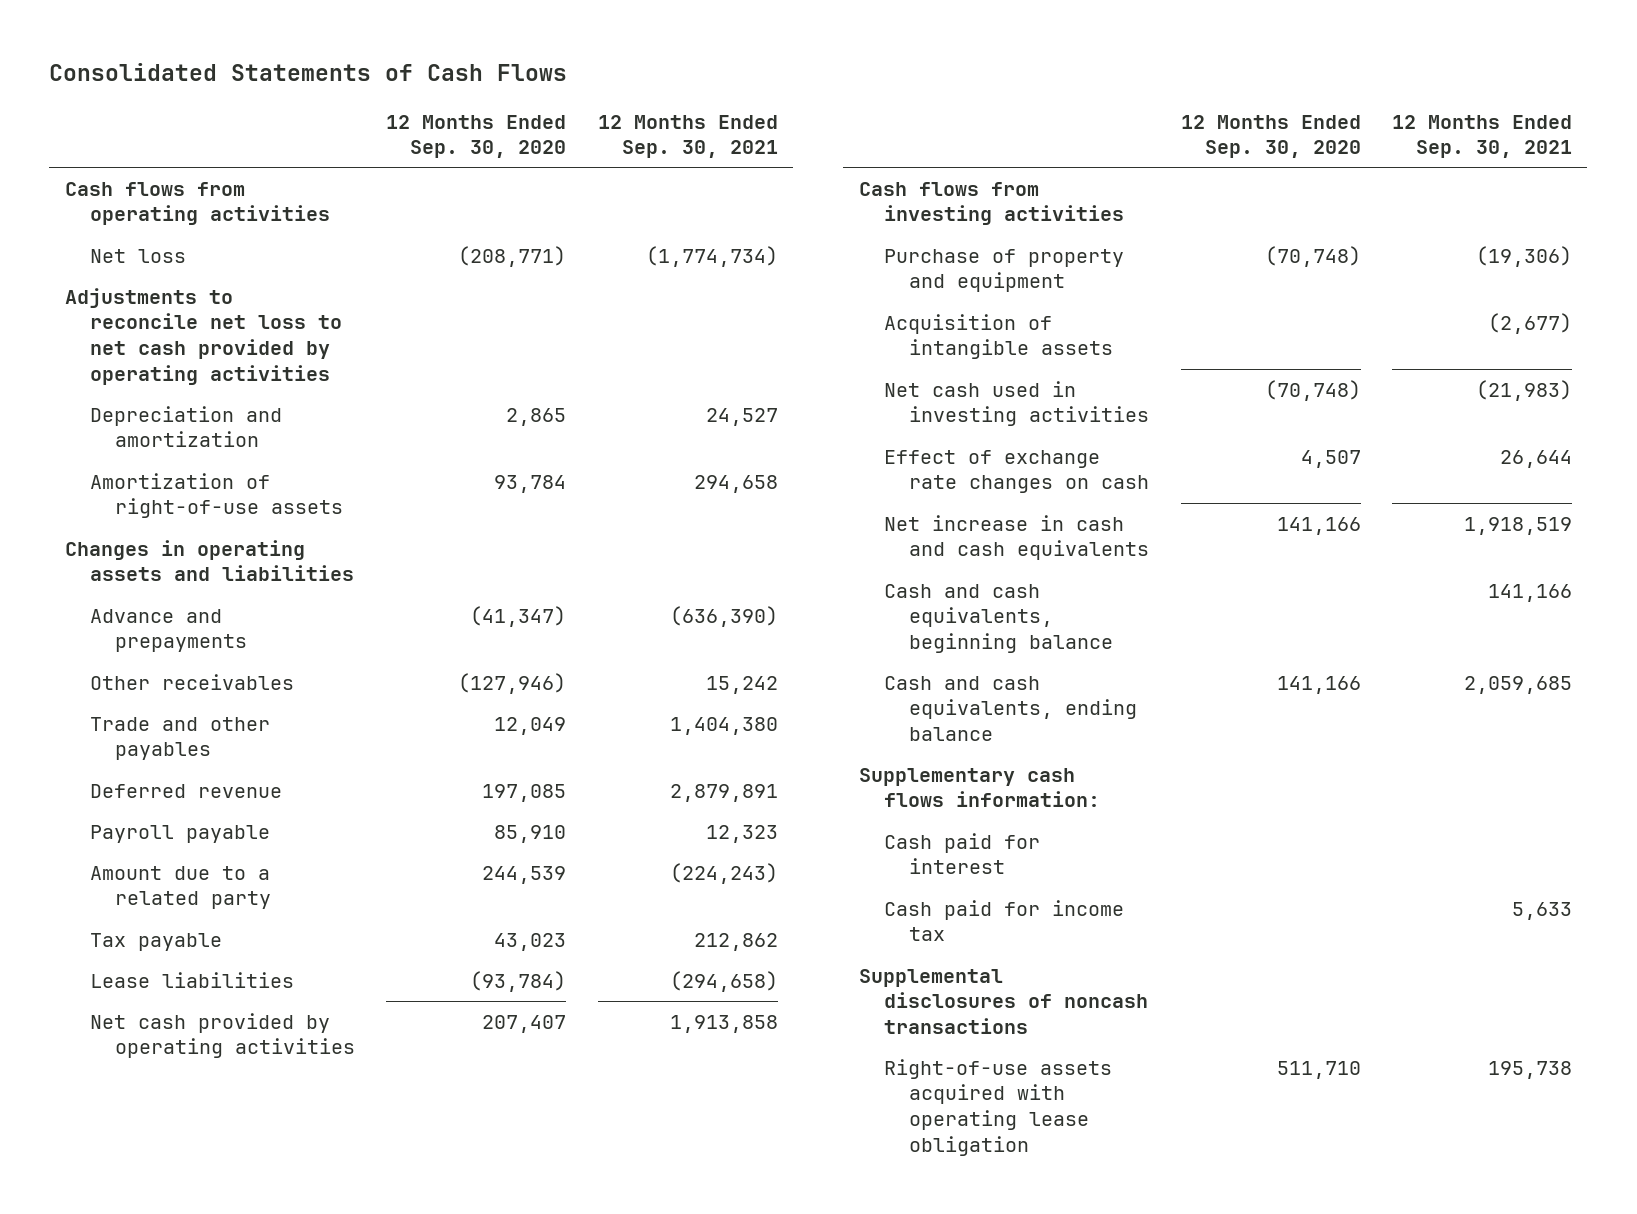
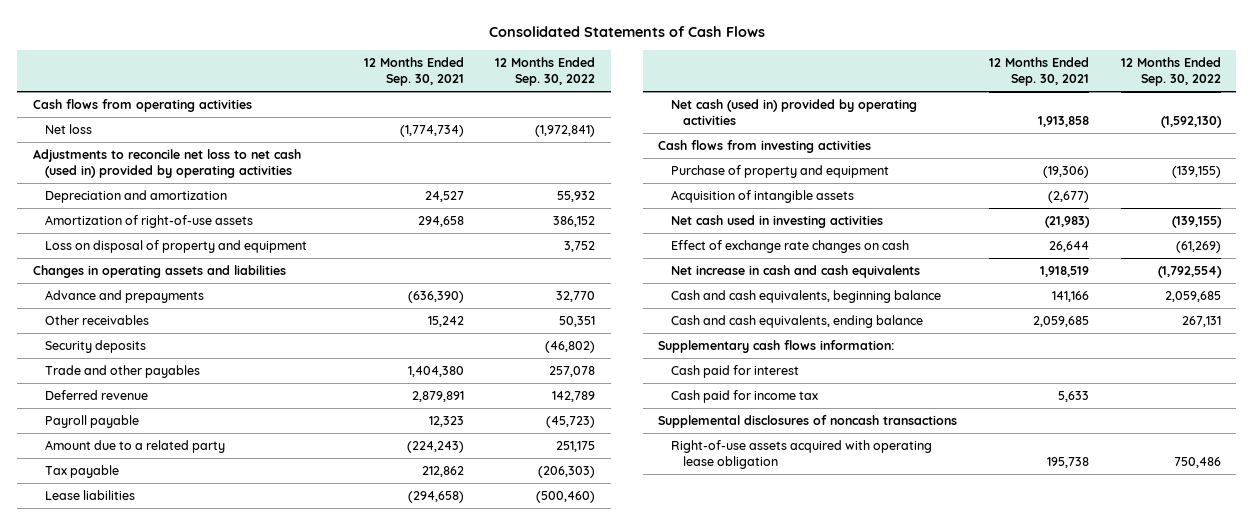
- | 12 Months Ended Sep. 30, 2020 | 12 Months Ended Sep. 30, 2021
+ | 12 Months Ended Sep. 30, 2021 | 12 Months Ended Sep. 30, 2022
- Adjustments to reconcile net loss to net cash provided by operating activities
+ Adjustments to reconcile net loss to net cash (used in) provided by operating activities
+ Loss on disposal of property and equipment | | 3,752
+ Security deposits | | (46,802)
- Net cash provided by operating activities | 207,407 | 1,913,858
+ Net cash (used in) provided by operating activities | 1,913,858 | (1,592,130)

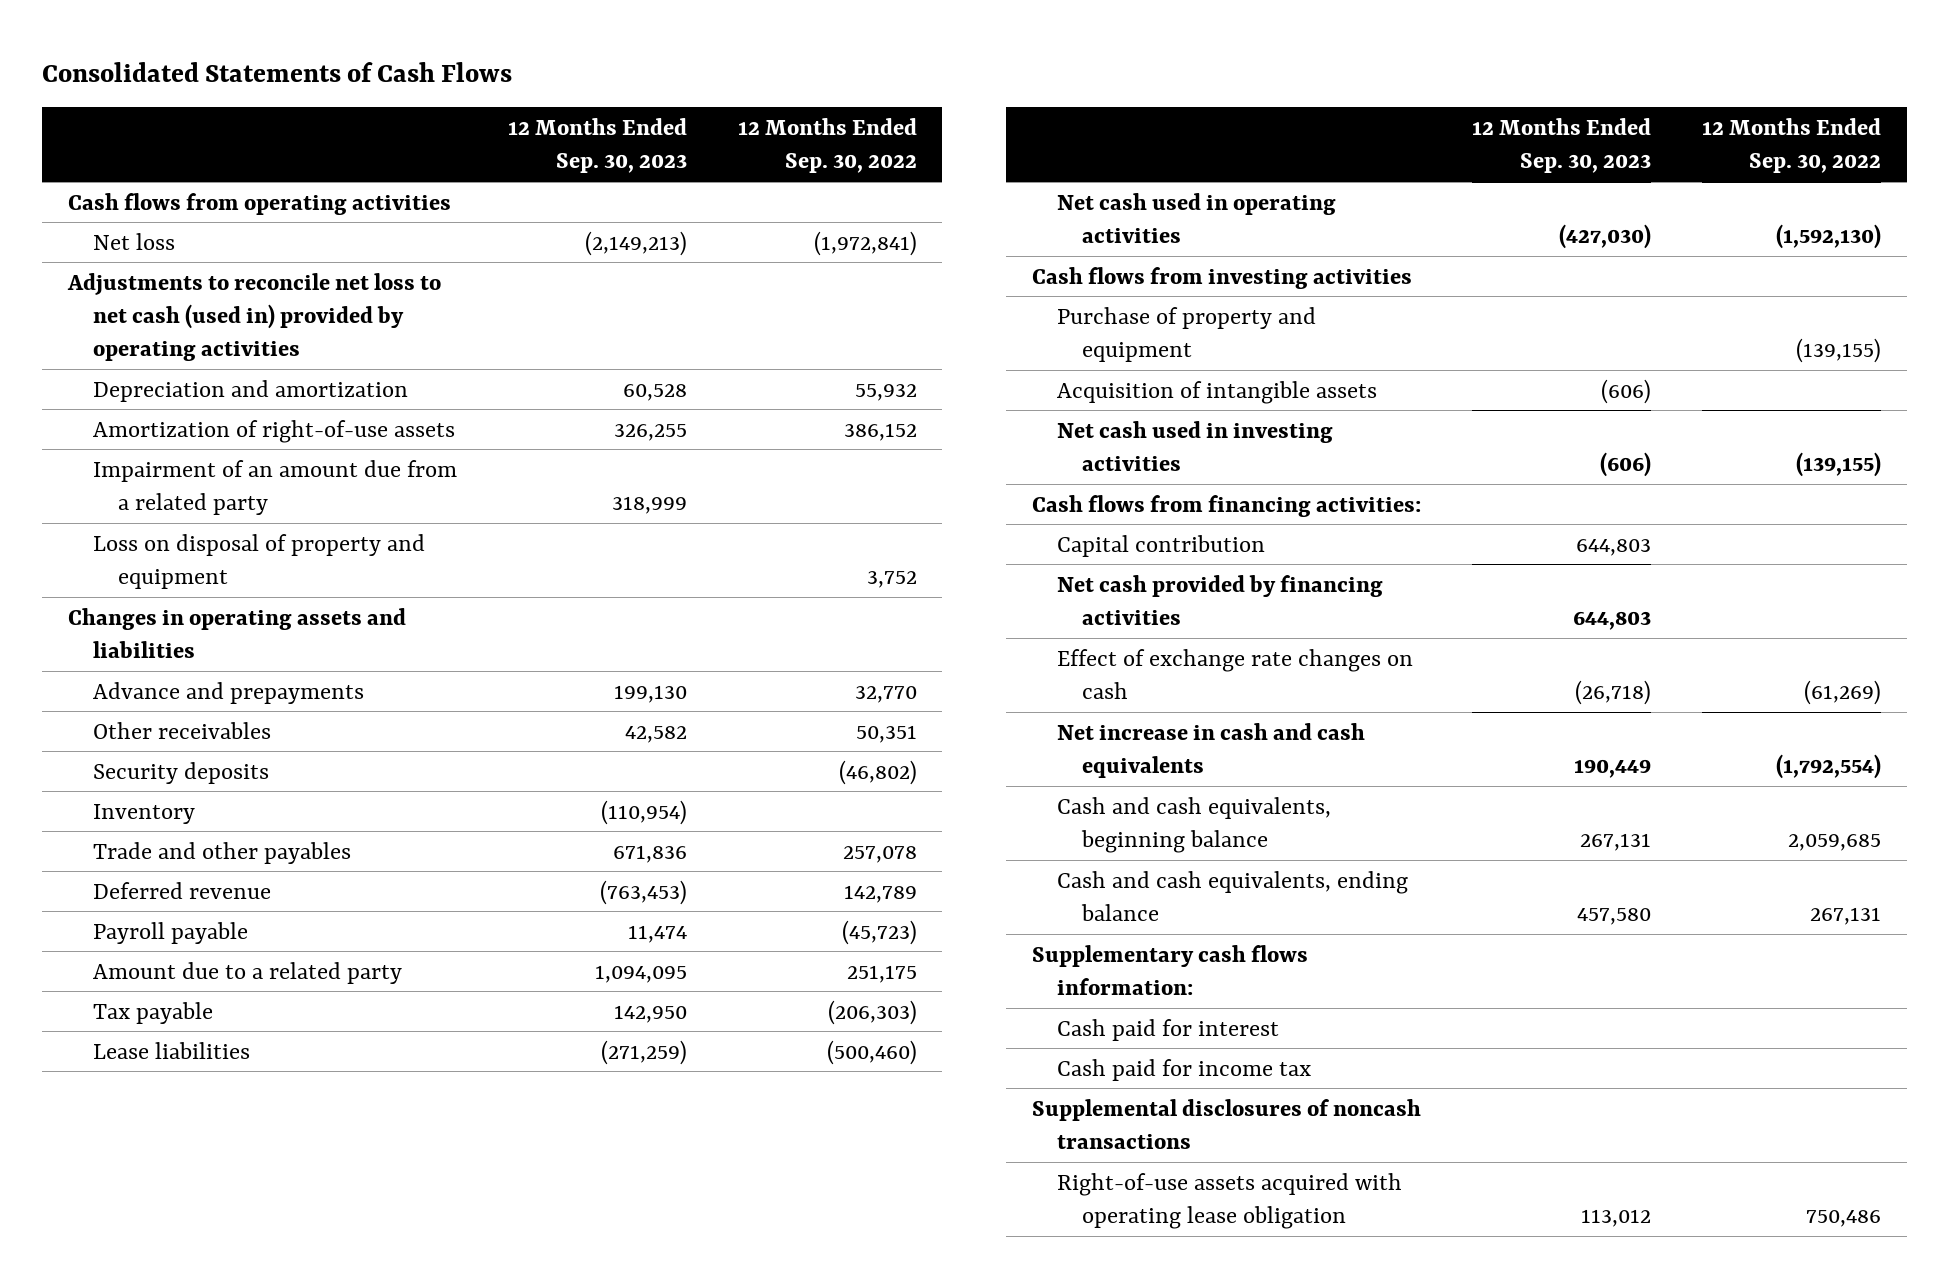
- | 12 Months Ended Sep. 30, 2021 | 12 Months Ended Sep. 30, 2022
+ | 12 Months Ended Sep. 30, 2023 | 12 Months Ended Sep. 30, 2022
+ Impairment of an amount due from a related party | 318,999 |
+ Inventory | (110,954) |
- Net cash (used in) provided by operating activities | 1,913,858 | (1,592,130)
+ Net cash used in operating activities | (427,030) | (1,592,130)
+ Cash flows from financing activities:
+ Capital contribution | 644,803 |
+ Net cash provided by financing activities | 644,803 |

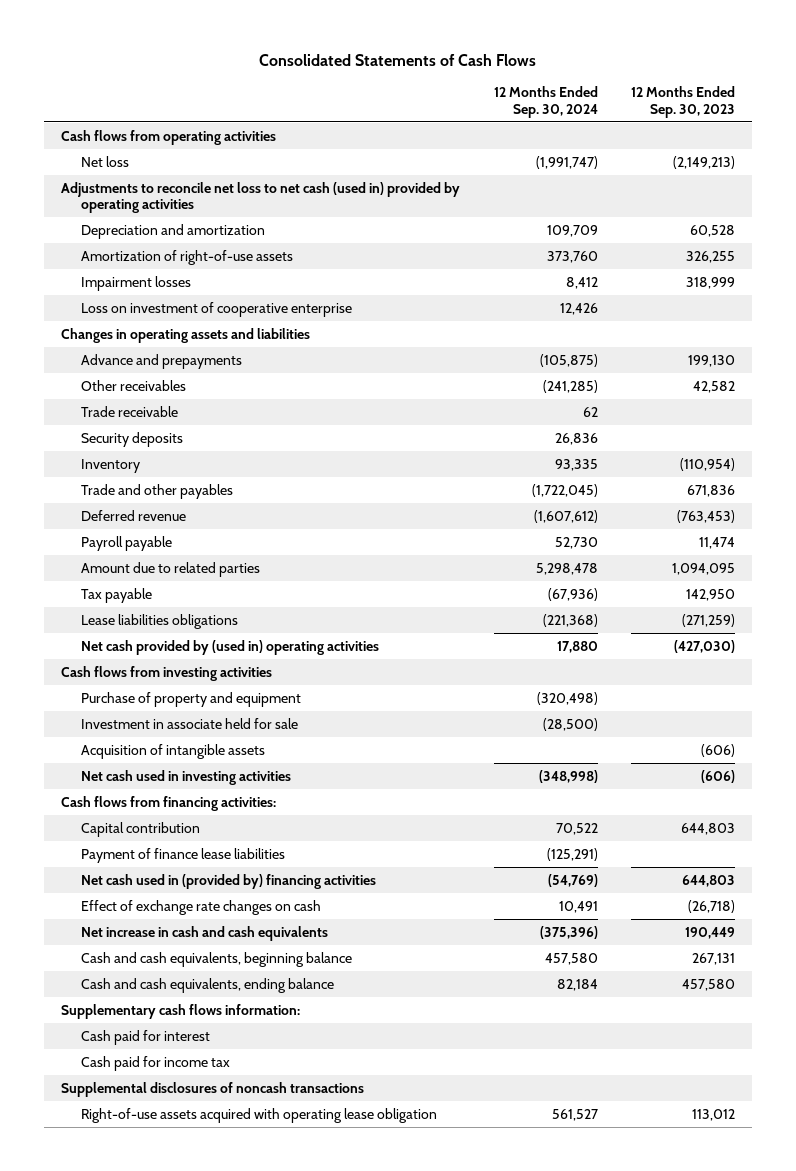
- | 12 Months Ended Sep. 30, 2023 | 12 Months Ended Sep. 30, 2022
+ | 12 Months Ended Sep. 30, 2024 | 12 Months Ended Sep. 30, 2023
- Impairment of an amount due from a related party | 318,999 |
- Loss on disposal of property and equipment | | 3,752
+ Impairment losses | 8,412 | 318,999
+ Loss on investment of cooperative enterprise | 12,426 |
+ Trade receivable | 62 |
- Amount due to a related party | 1,094,095 | 251,175
+ Amount due to related parties | 5,298,478 | 1,094,095
- Lease liabilities | (271,259) | (500,460)
- Net cash used in operating activities | (427,030) | (1,592,130)
+ Lease liabilities obligations | (221,368) | (271,259)
+ Net cash provided by (used in) operating activities | 17,880 | (427,030)
+ Investment in associate held for sale | (28,500) |
- Net cash provided by financing activities | 644,803 |
+ Payment of finance lease liabilities | (125,291) |
+ Net cash used in (provided by) financing activities | (54,769) | 644,803

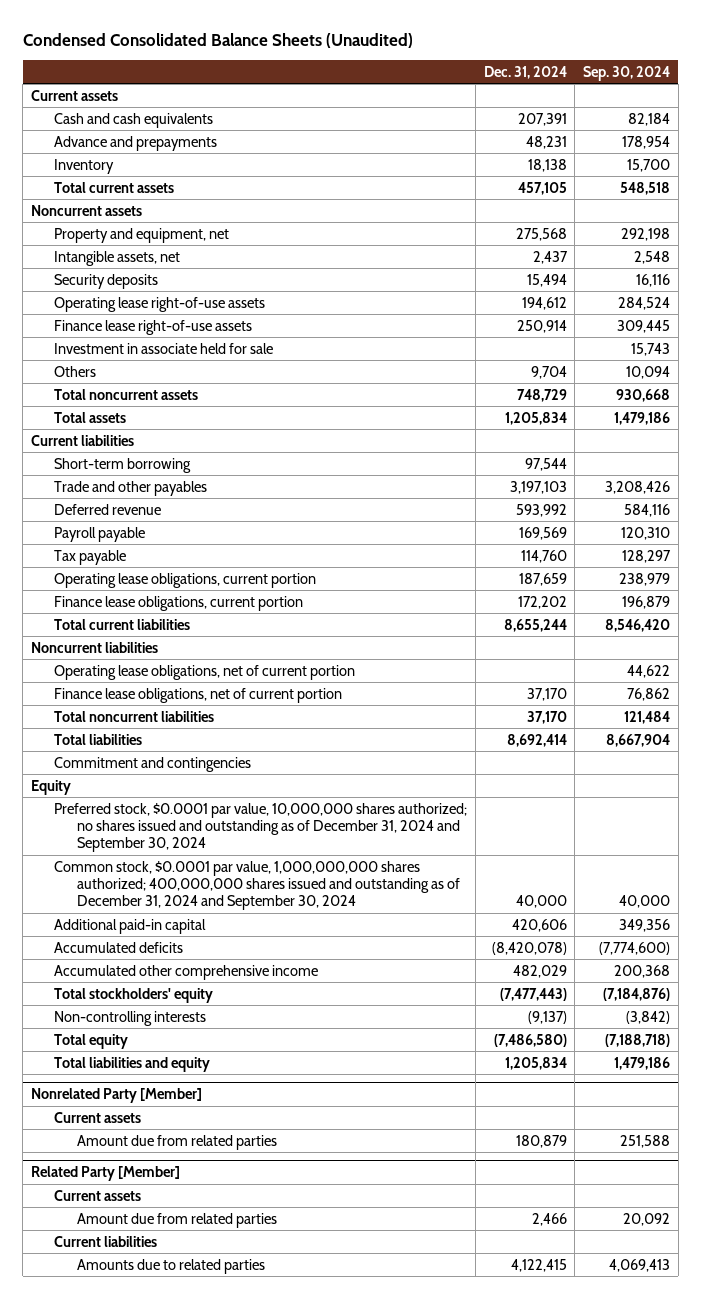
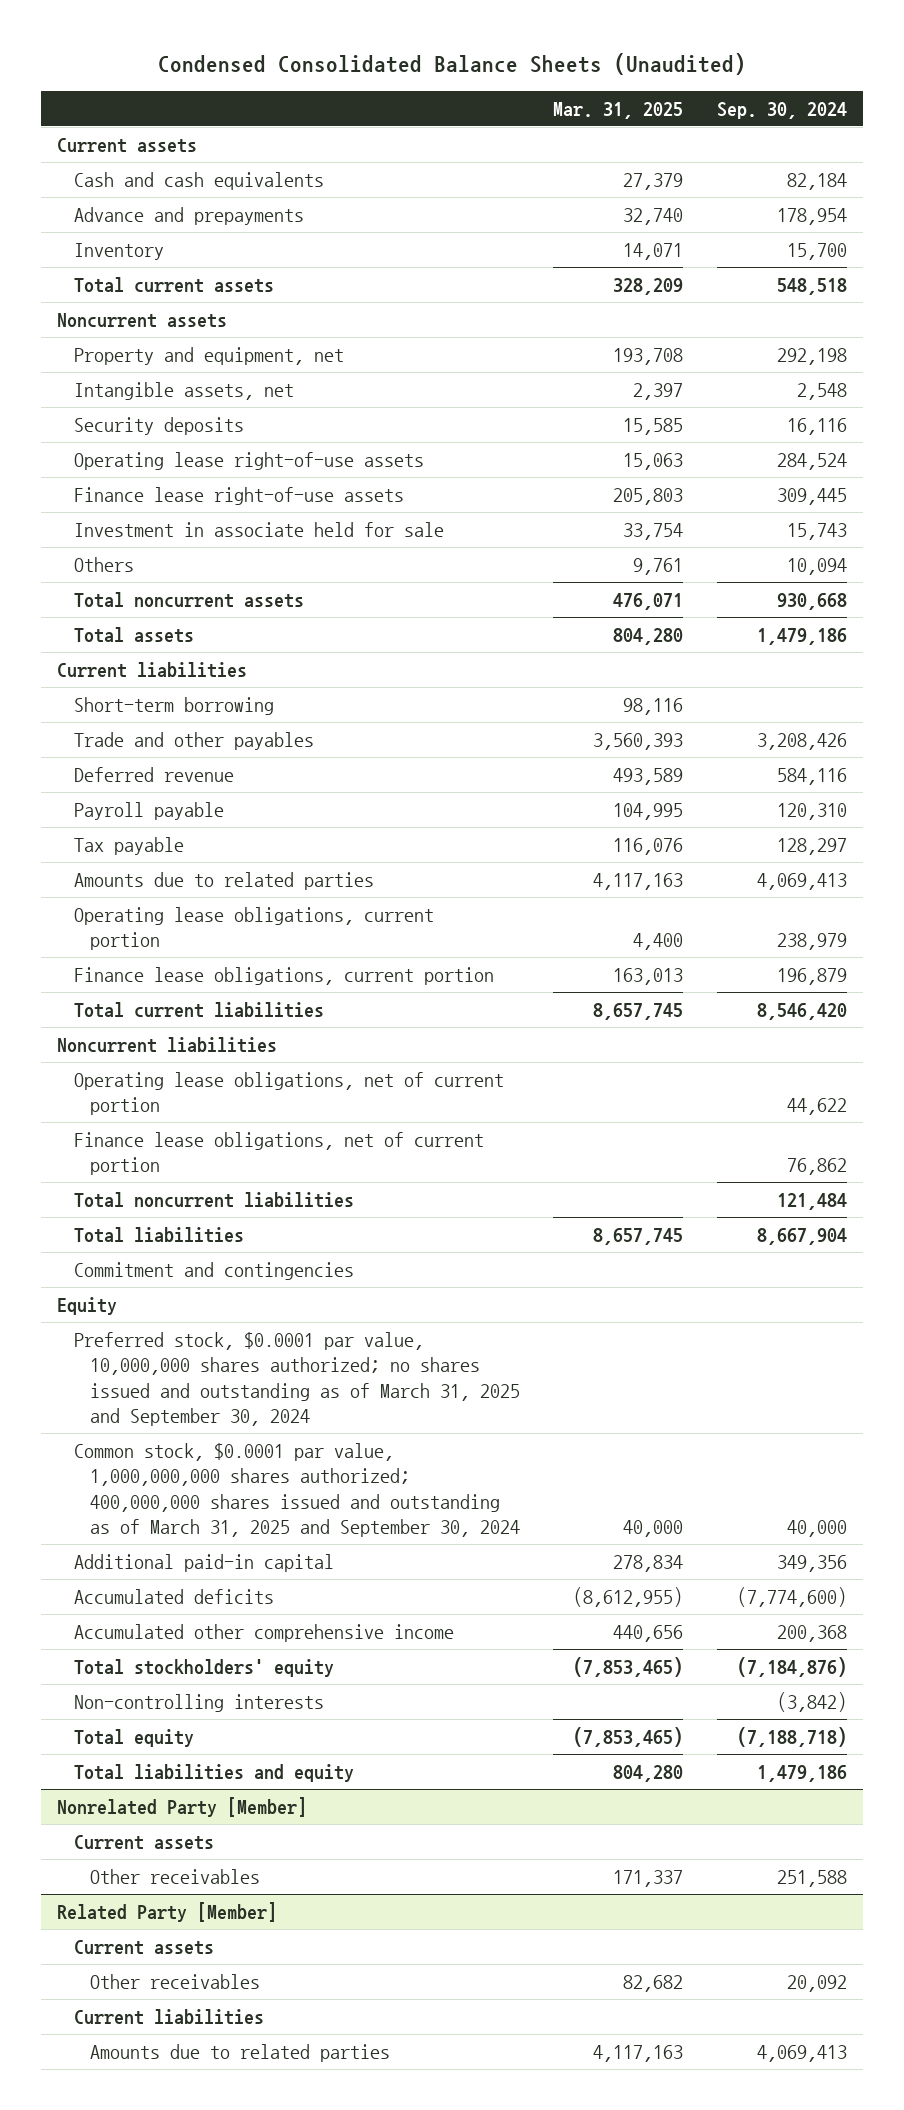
- | Dec. 31, 2024 | Sep. 30, 2024
+ | Mar. 31, 2025 | Sep. 30, 2024
+ Amounts due to related parties | 4,117,163 | 4,069,413
- Preferred stock, $0.0001 par value, 10,000,000 shares authorized; no shares issued and outstanding as of December 31, 2024 and September 30, 2024
- Common stock, $0.0001 par value, 1,000,000,000 shares authorized; 400,000,000 shares issued and outstanding as of December 31, 2024 and September 30, 2024 | 40,000 | 40,000
+ Preferred stock, $0.0001 par value, 10,000,000 shares authorized; no shares issued and outstanding as of March 31, 2025 and September 30, 2024
+ Common stock, $0.0001 par value, 1,000,000,000 shares authorized; 400,000,000 shares issued and outstanding as of March 31, 2025 and September 30, 2024 | 40,000 | 40,000
@ Nonrelated Party [Member]
- Amount due from related parties | 180,879 | 251,588
+ Other receivables | 171,337 | 251,588
@ Related Party [Member]
- Amount due from related parties | 2,466 | 20,092
+ Other receivables | 82,682 | 20,092

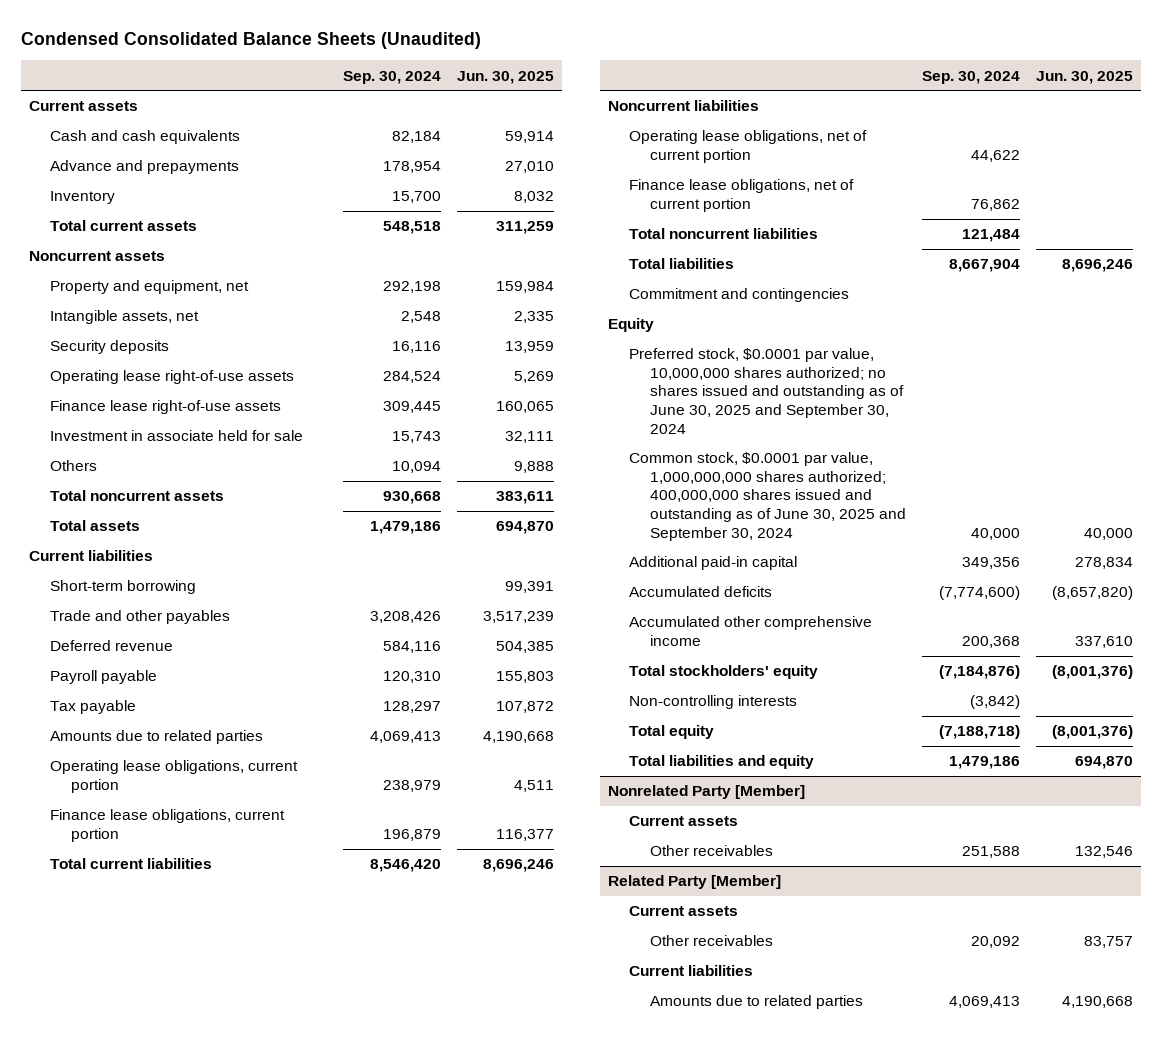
- | Mar. 31, 2025 | Sep. 30, 2024
+ | Sep. 30, 2024 | Jun. 30, 2025
- Preferred stock, $0.0001 par value, 10,000,000 shares authorized; no shares issued and outstanding as of March 31, 2025 and September 30, 2024
- Common stock, $0.0001 par value, 1,000,000,000 shares authorized; 400,000,000 shares issued and outstanding as of March 31, 2025 and September 30, 2024 | 40,000 | 40,000
+ Preferred stock, $0.0001 par value, 10,000,000 shares authorized; no shares issued and outstanding as of June 30, 2025 and September 30, 2024
+ Common stock, $0.0001 par value, 1,000,000,000 shares authorized; 400,000,000 shares issued and outstanding as of June 30, 2025 and September 30, 2024 | 40,000 | 40,000

